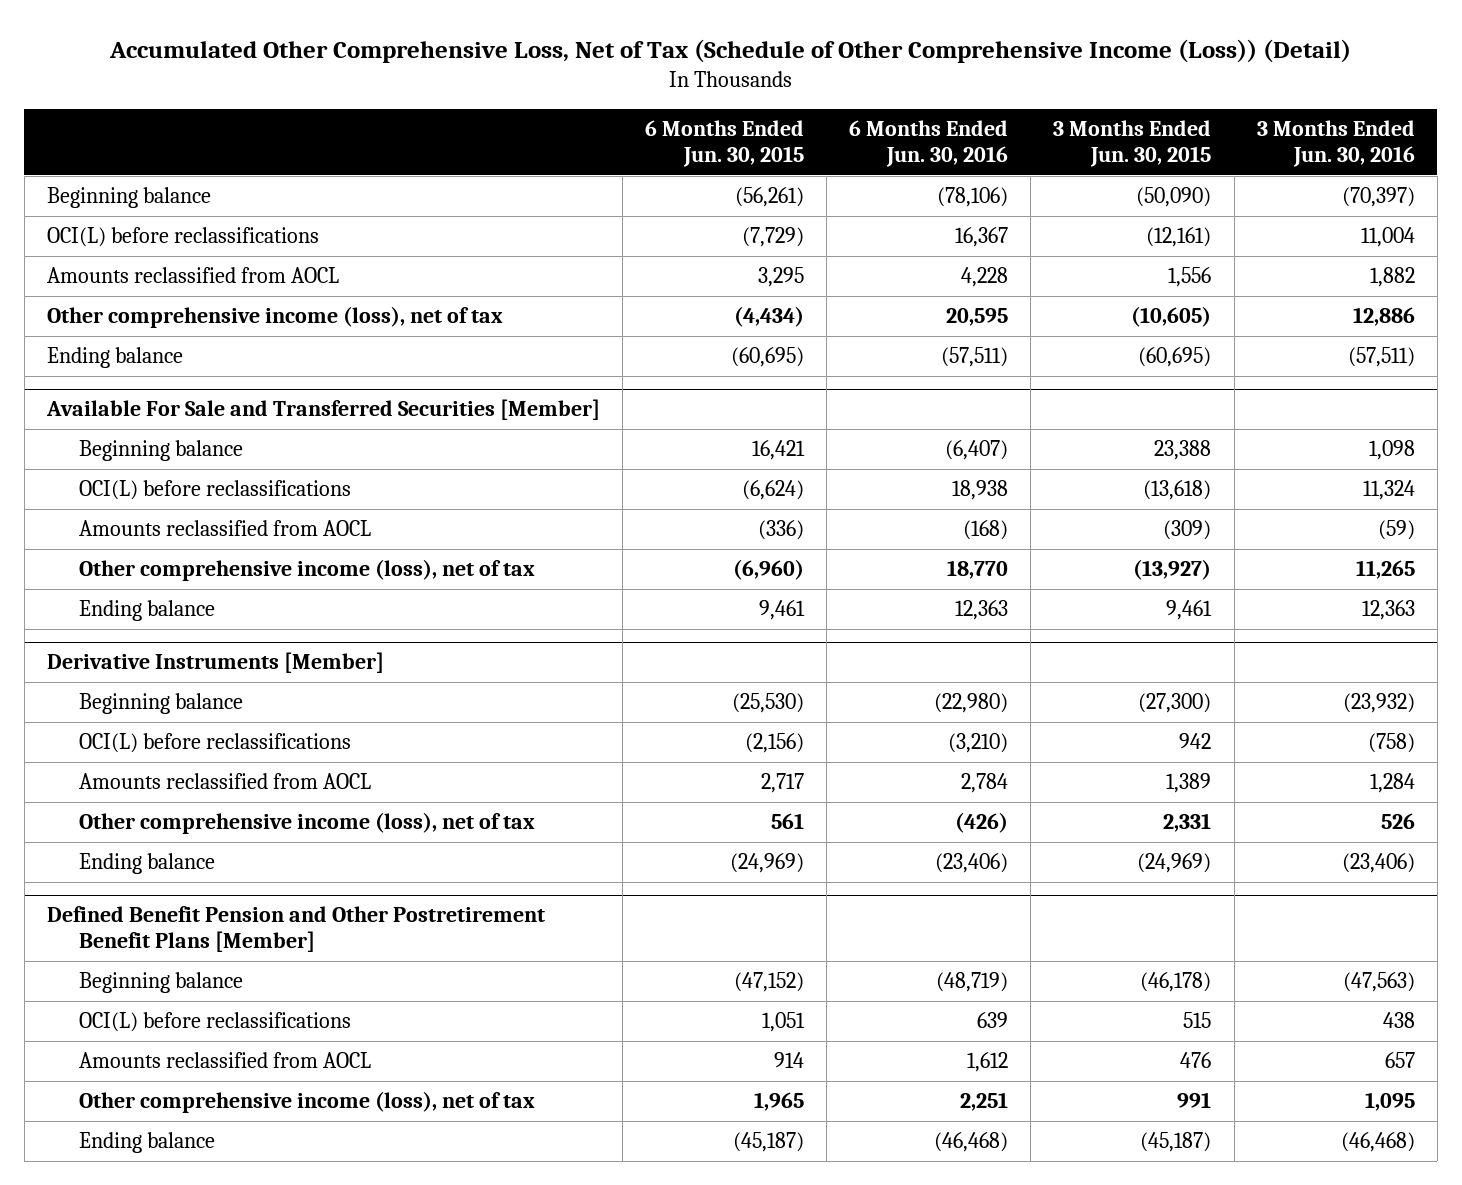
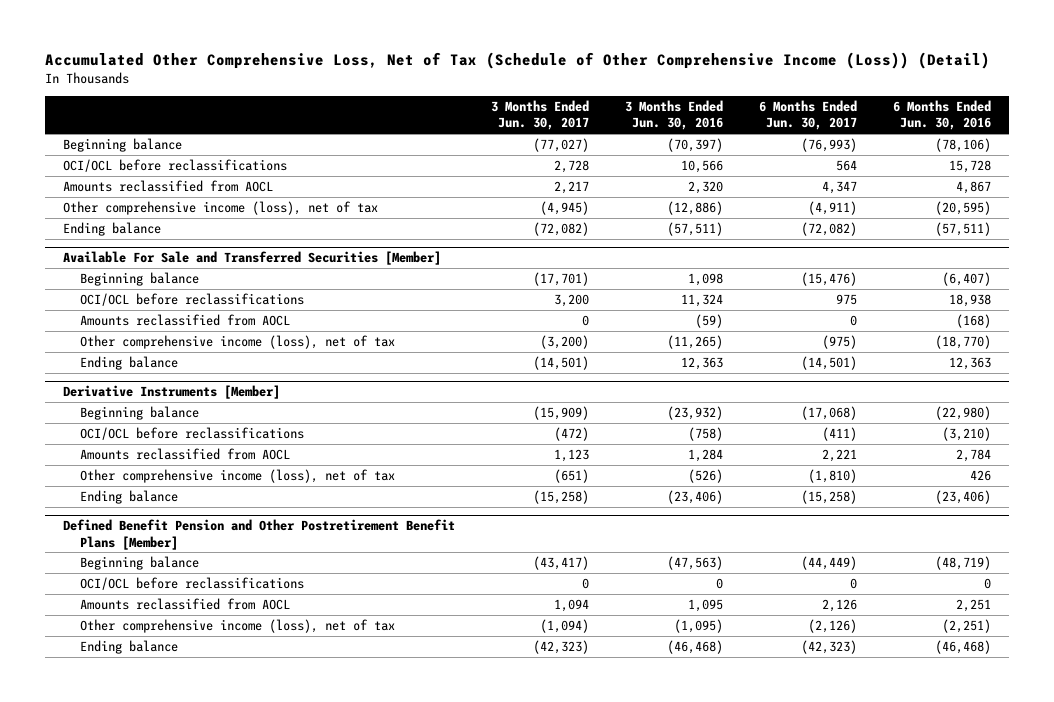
- | 6 Months Ended Jun. 30, 2015 | 6 Months Ended Jun. 30, 2016 | 3 Months Ended Jun. 30, 2015 | 3 Months Ended Jun. 30, 2016
+ | 3 Months Ended Jun. 30, 2017 | 3 Months Ended Jun. 30, 2016 | 6 Months Ended Jun. 30, 2017 | 6 Months Ended Jun. 30, 2016
- OCI(L) before reclassifications | (7,729) | 16,367 | (12,161) | 11,004
- Amounts reclassified from AOCL | 3,295 | 4,228 | 1,556 | 1,882
- Other comprehensive income (loss), net of tax | (4,434) | 20,595 | (10,605) | 12,886
+ OCI/OCL before reclassifications | 2,728 | 10,566 | 564 | 15,728
+ Amounts reclassified from AOCL | 2,217 | 2,320 | 4,347 | 4,867
+ Other comprehensive income (loss), net of tax | (4,945) | (12,886) | (4,911) | (20,595)
@ Available For Sale and Transferred Securities [Member]
- OCI(L) before reclassifications | (6,624) | 18,938 | (13,618) | 11,324
+ OCI/OCL before reclassifications | 3,200 | 11,324 | 975 | 18,938
- Other comprehensive income (loss), net of tax | (6,960) | 18,770 | (13,927) | 11,265
+ Other comprehensive income (loss), net of tax | (3,200) | (11,265) | (975) | (18,770)
@ Derivative Instruments [Member]
- OCI(L) before reclassifications | (2,156) | (3,210) | 942 | (758)
+ OCI/OCL before reclassifications | (472) | (758) | (411) | (3,210)
- Other comprehensive income (loss), net of tax | 561 | (426) | 2,331 | 526
+ Other comprehensive income (loss), net of tax | (651) | (526) | (1,810) | 426
@ Defined Benefit Pension and Other Postretirement Benefit Plans [Member]
- OCI(L) before reclassifications | 1,051 | 639 | 515 | 438
- Amounts reclassified from AOCL | 914 | 1,612 | 476 | 657
- Other comprehensive income (loss), net of tax | 1,965 | 2,251 | 991 | 1,095
+ OCI/OCL before reclassifications | 0 | 0 | 0 | 0
+ Amounts reclassified from AOCL | 1,094 | 1,095 | 2,126 | 2,251
+ Other comprehensive income (loss), net of tax | (1,094) | (1,095) | (2,126) | (2,251)

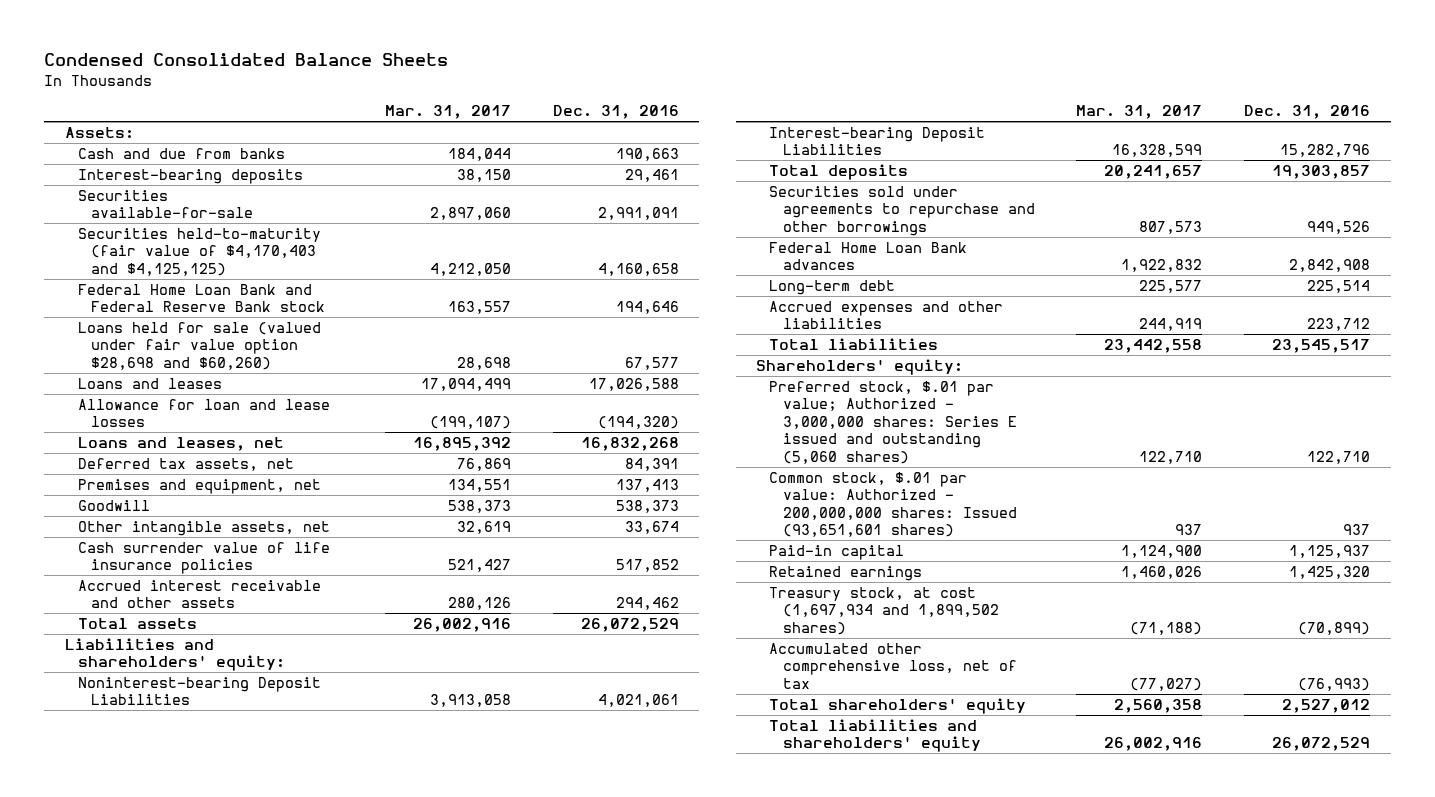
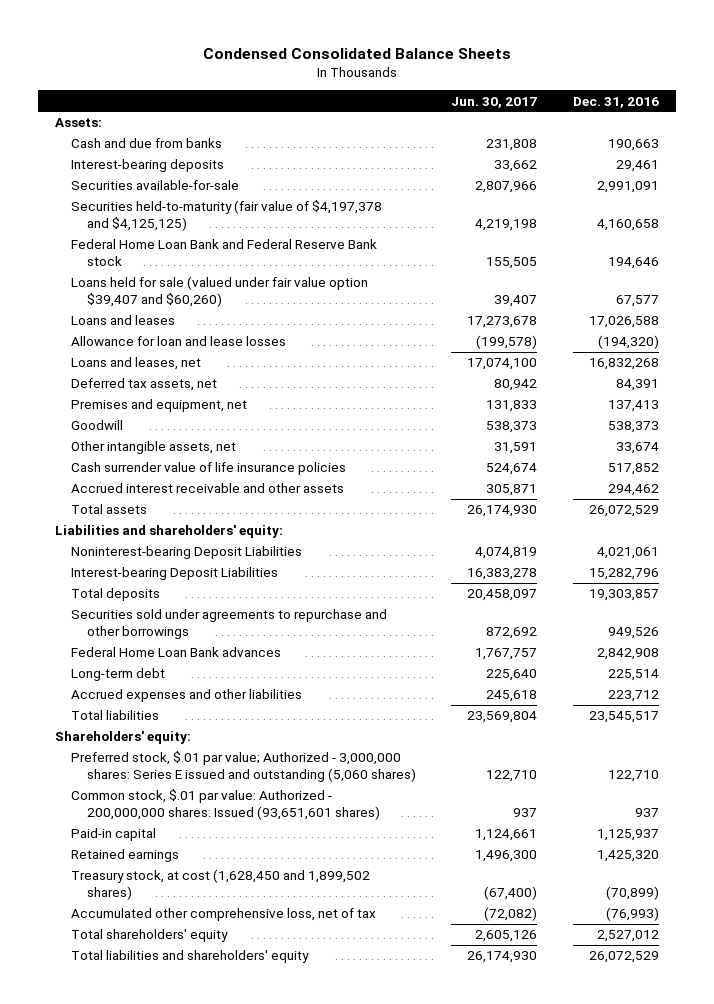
- | Mar. 31, 2017 | Dec. 31, 2016
+ | Jun. 30, 2017 | Dec. 31, 2016
- Securities held-to-maturity (fair value of $4,170,403 and $4,125,125) | 4,212,050 | 4,160,658
+ Securities held-to-maturity (fair value of $4,197,378 and $4,125,125) | 4,219,198 | 4,160,658
- Loans held for sale (valued under fair value option $28,698 and $60,260) | 28,698 | 67,577
+ Loans held for sale (valued under fair value option $39,407 and $60,260) | 39,407 | 67,577
- Treasury stock, at cost (1,697,934 and 1,899,502 shares) | (71,188) | (70,899)
+ Treasury stock, at cost (1,628,450 and 1,899,502 shares) | (67,400) | (70,899)

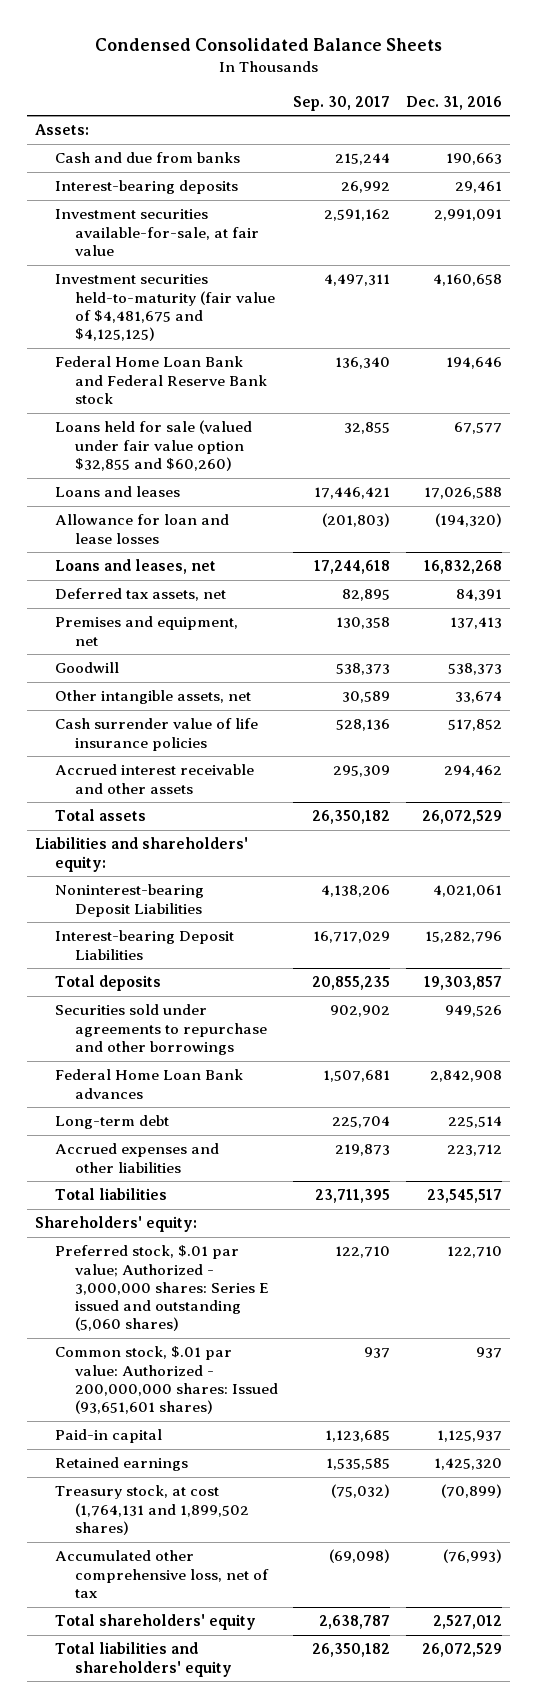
- | Jun. 30, 2017 | Dec. 31, 2016
+ | Sep. 30, 2017 | Dec. 31, 2016
- Securities available-for-sale | 2,807,966 | 2,991,091
- Securities held-to-maturity (fair value of $4,197,378 and $4,125,125) | 4,219,198 | 4,160,658
+ Investment securities available-for-sale, at fair value | 2,591,162 | 2,991,091
+ Investment securities held-to-maturity (fair value of $4,481,675 and $4,125,125) | 4,497,311 | 4,160,658
- Loans held for sale (valued under fair value option $39,407 and $60,260) | 39,407 | 67,577
+ Loans held for sale (valued under fair value option $32,855 and $60,260) | 32,855 | 67,577
- Treasury stock, at cost (1,628,450 and 1,899,502 shares) | (67,400) | (70,899)
+ Treasury stock, at cost (1,764,131 and 1,899,502 shares) | (75,032) | (70,899)

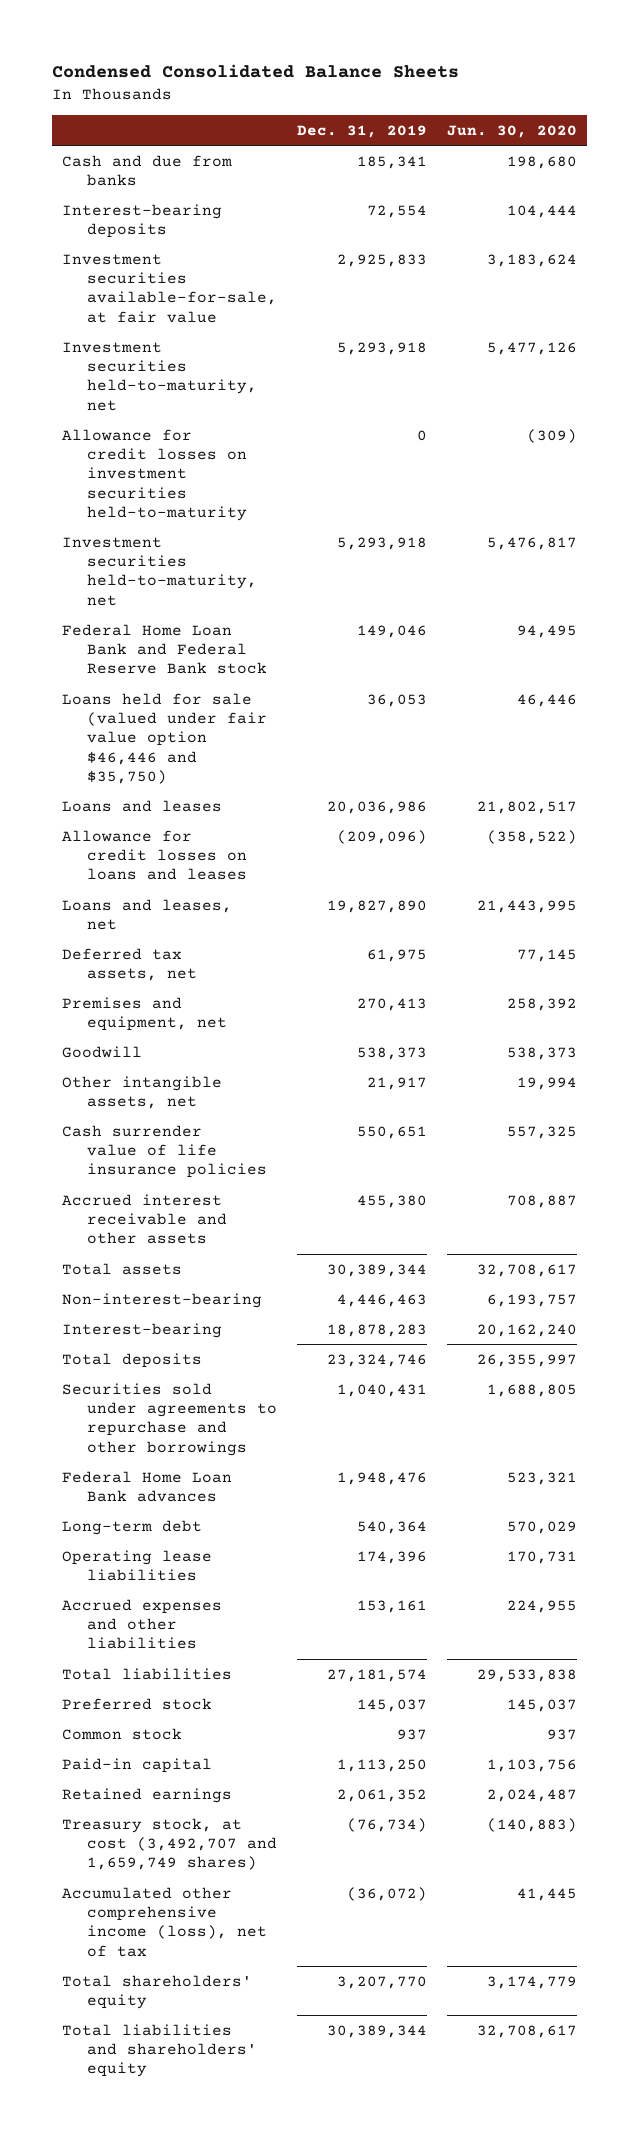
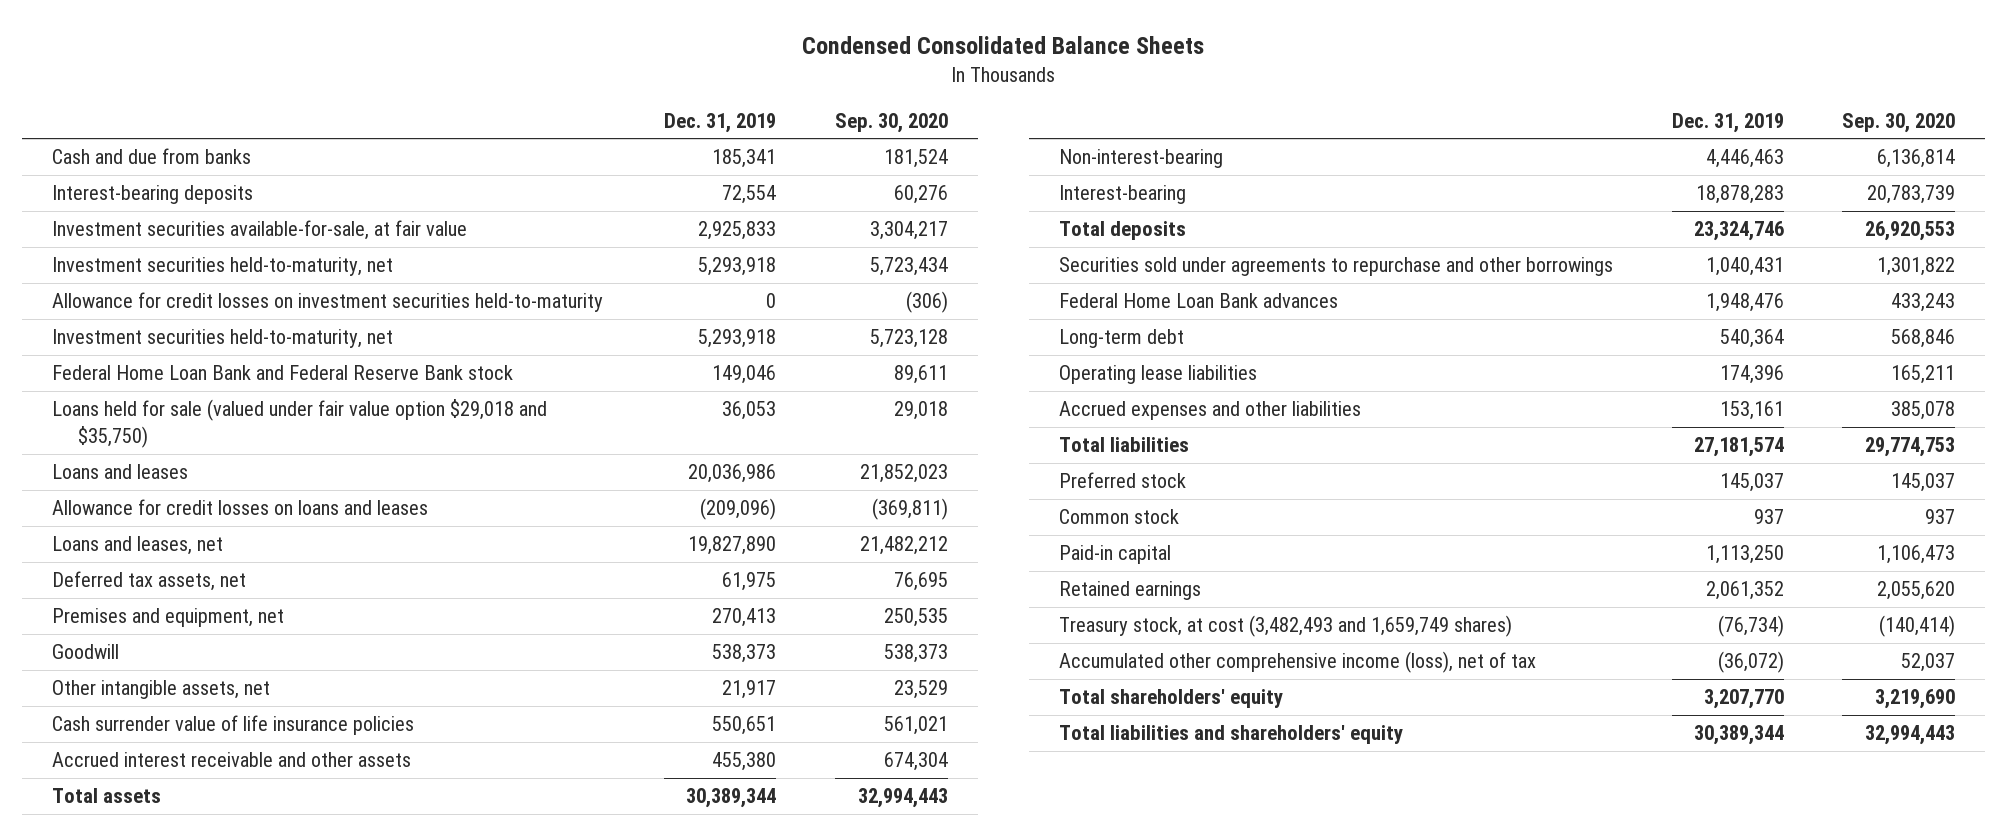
- | Dec. 31, 2019 | Jun. 30, 2020
+ | Dec. 31, 2019 | Sep. 30, 2020
- Loans held for sale (valued under fair value option $46,446 and $35,750) | 36,053 | 46,446
+ Loans held for sale (valued under fair value option $29,018 and $35,750) | 36,053 | 29,018
- Treasury stock, at cost (3,492,707 and 1,659,749 shares) | (76,734) | (140,883)
+ Treasury stock, at cost (3,482,493 and 1,659,749 shares) | (76,734) | (140,414)

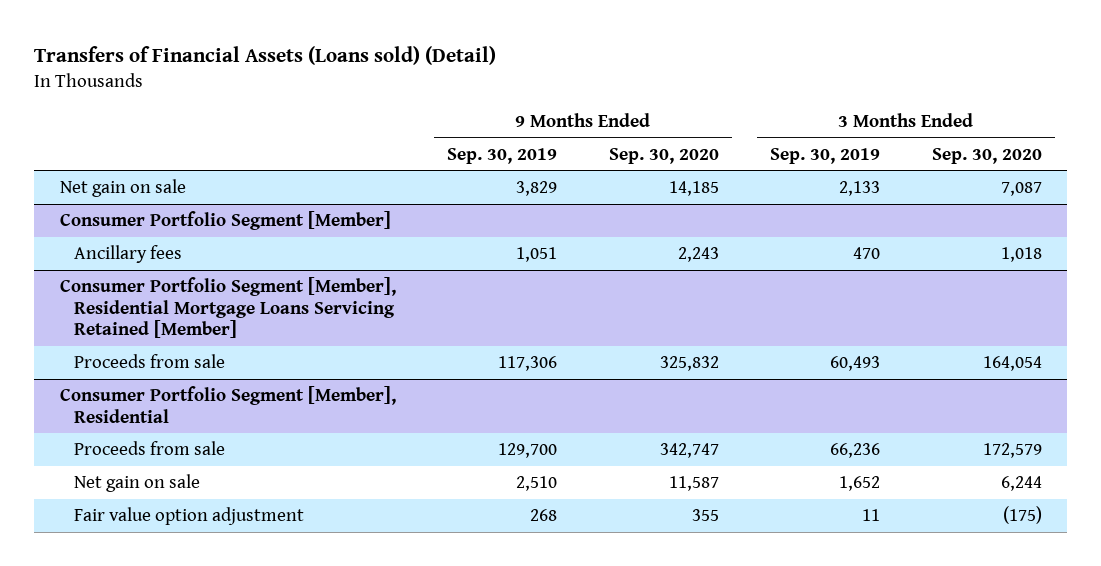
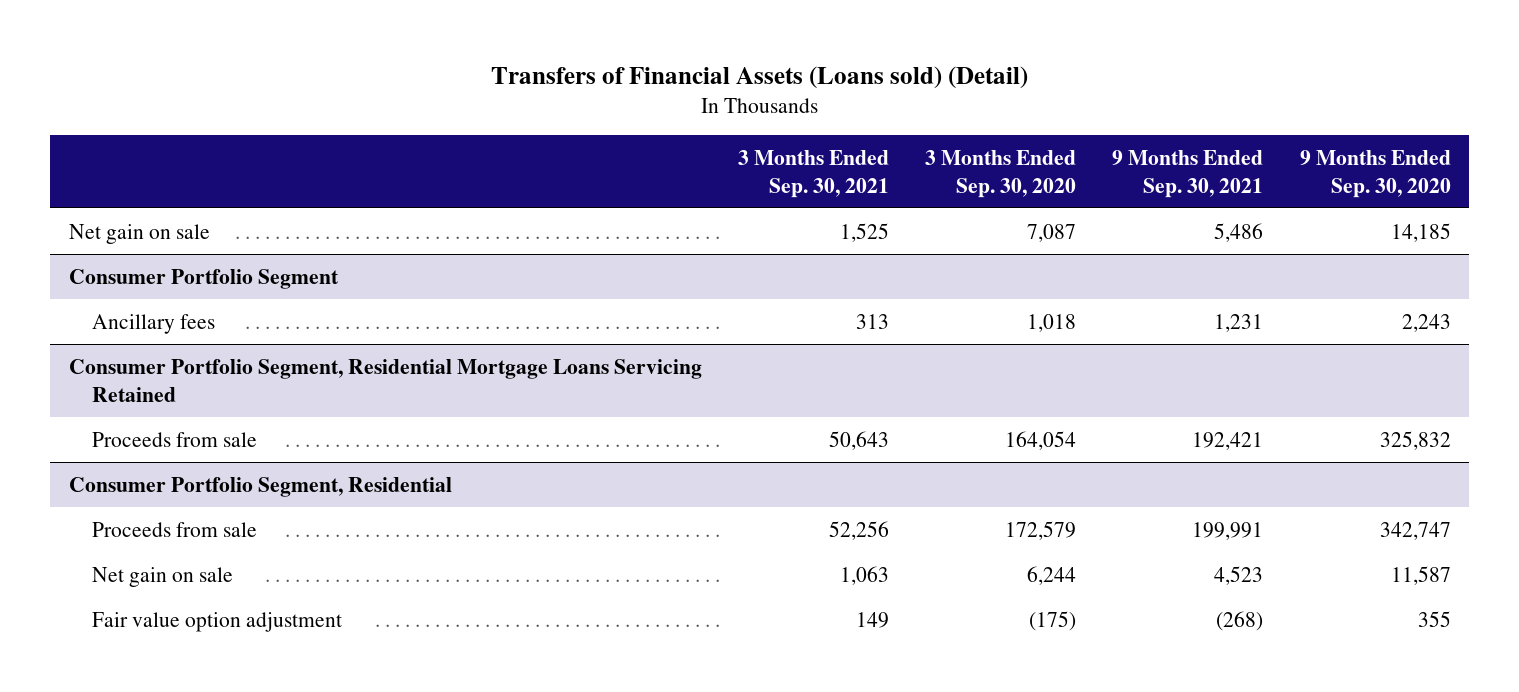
- | 9 Months Ended Sep. 30, 2019 | 9 Months Ended Sep. 30, 2020 | 3 Months Ended Sep. 30, 2019 | 3 Months Ended Sep. 30, 2020
+ | 3 Months Ended Sep. 30, 2021 | 3 Months Ended Sep. 30, 2020 | 9 Months Ended Sep. 30, 2021 | 9 Months Ended Sep. 30, 2020
- Consumer Portfolio Segment [Member]
+ Consumer Portfolio Segment
- Consumer Portfolio Segment [Member], Residential Mortgage Loans Servicing Retained [Member]
+ Consumer Portfolio Segment, Residential Mortgage Loans Servicing Retained
- Consumer Portfolio Segment [Member], Residential
+ Consumer Portfolio Segment, Residential

